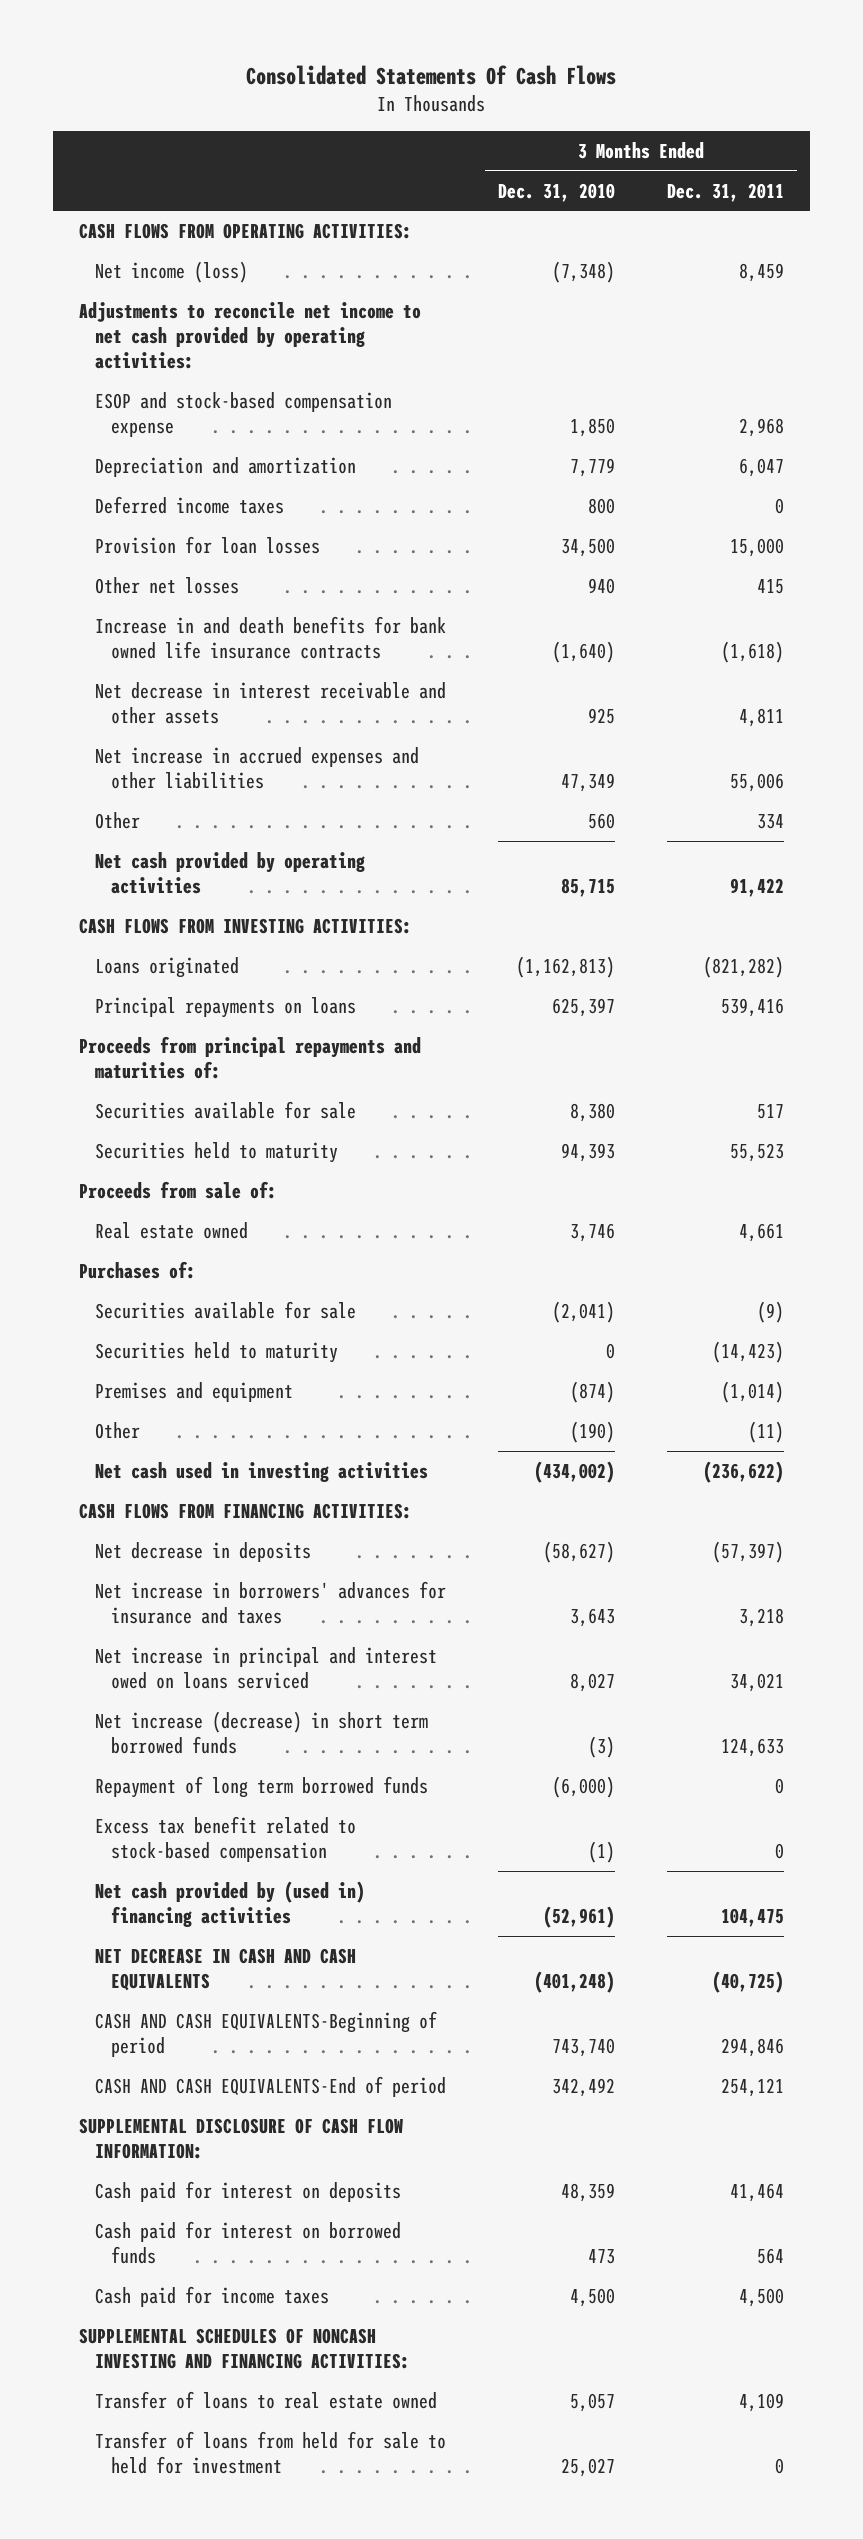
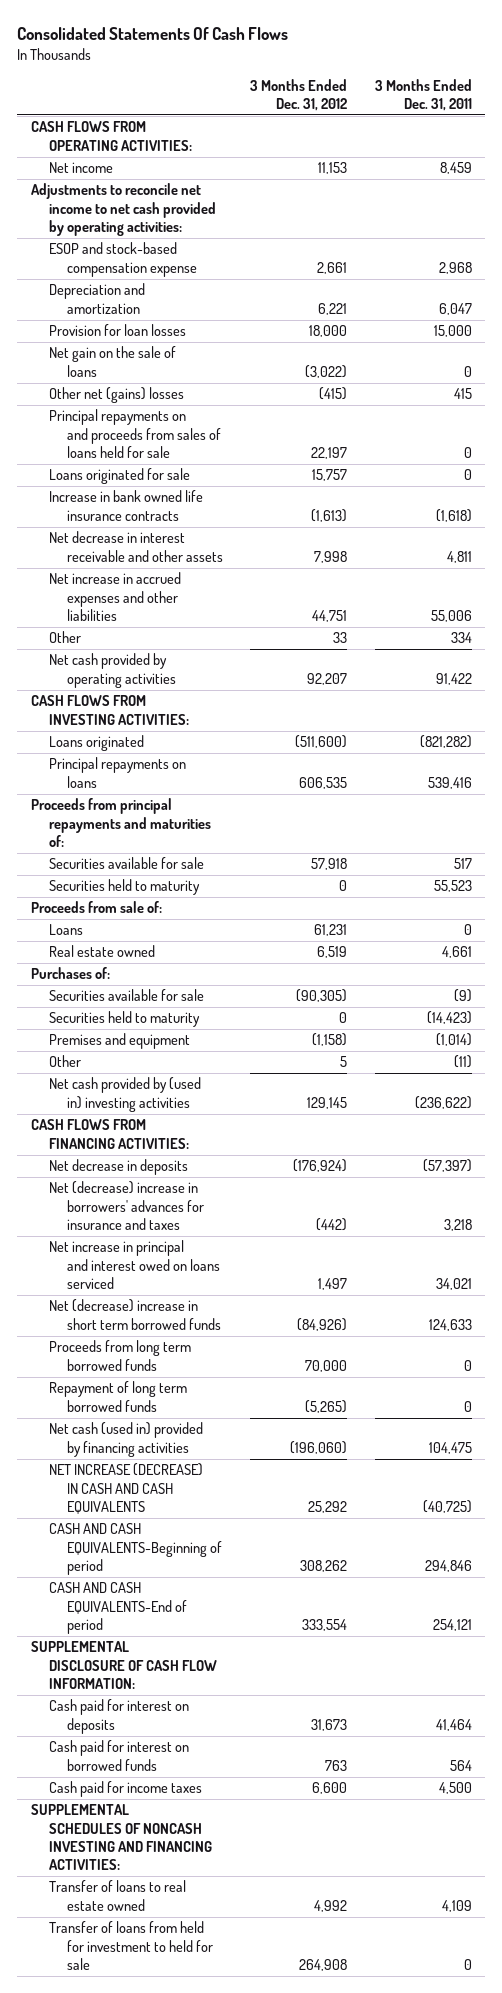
- | 3 Months Ended Dec. 31, 2010 | 3 Months Ended Dec. 31, 2011
+ | 3 Months Ended Dec. 31, 2012 | 3 Months Ended Dec. 31, 2011
- Net income (loss) | (7,348) | 8,459
+ Net income | 11,153 | 8,459
- Deferred income taxes | 800 | 0
- Other net losses | 940 | 415
- Increase in and death benefits for bank owned life insurance contracts | (1,640) | (1,618)
+ Net gain on the sale of loans | (3,022) | 0
+ Other net (gains) losses | (415) | 415
+ Principal repayments on and proceeds from sales of loans held for sale | 22,197 | 0
+ Loans originated for sale | 15,757 | 0
+ Increase in bank owned life insurance contracts | (1,613) | (1,618)
+ Loans | 61,231 | 0
- Net cash used in investing activities | (434,002) | (236,622)
+ Net cash provided by (used in) investing activities | 129,145 | (236,622)
- Net increase in borrowers' advances for insurance and taxes | 3,643 | 3,218
+ Net (decrease) increase in borrowers' advances for insurance and taxes | (442) | 3,218
- Net increase (decrease) in short term borrowed funds | (3) | 124,633
+ Net (decrease) increase in short term borrowed funds | (84,926) | 124,633
+ Proceeds from long term borrowed funds | 70,000 | 0
- Excess tax benefit related to stock-based compensation | (1) | 0
- Net cash provided by (used in) financing activities | (52,961) | 104,475
- NET DECREASE IN CASH AND CASH EQUIVALENTS | (401,248) | (40,725)
+ Net cash (used in) provided by financing activities | (196,060) | 104,475
+ NET INCREASE (DECREASE) IN CASH AND CASH EQUIVALENTS | 25,292 | (40,725)
- Transfer of loans from held for sale to held for investment | 25,027 | 0
+ Transfer of loans from held for investment to held for sale | 264,908 | 0

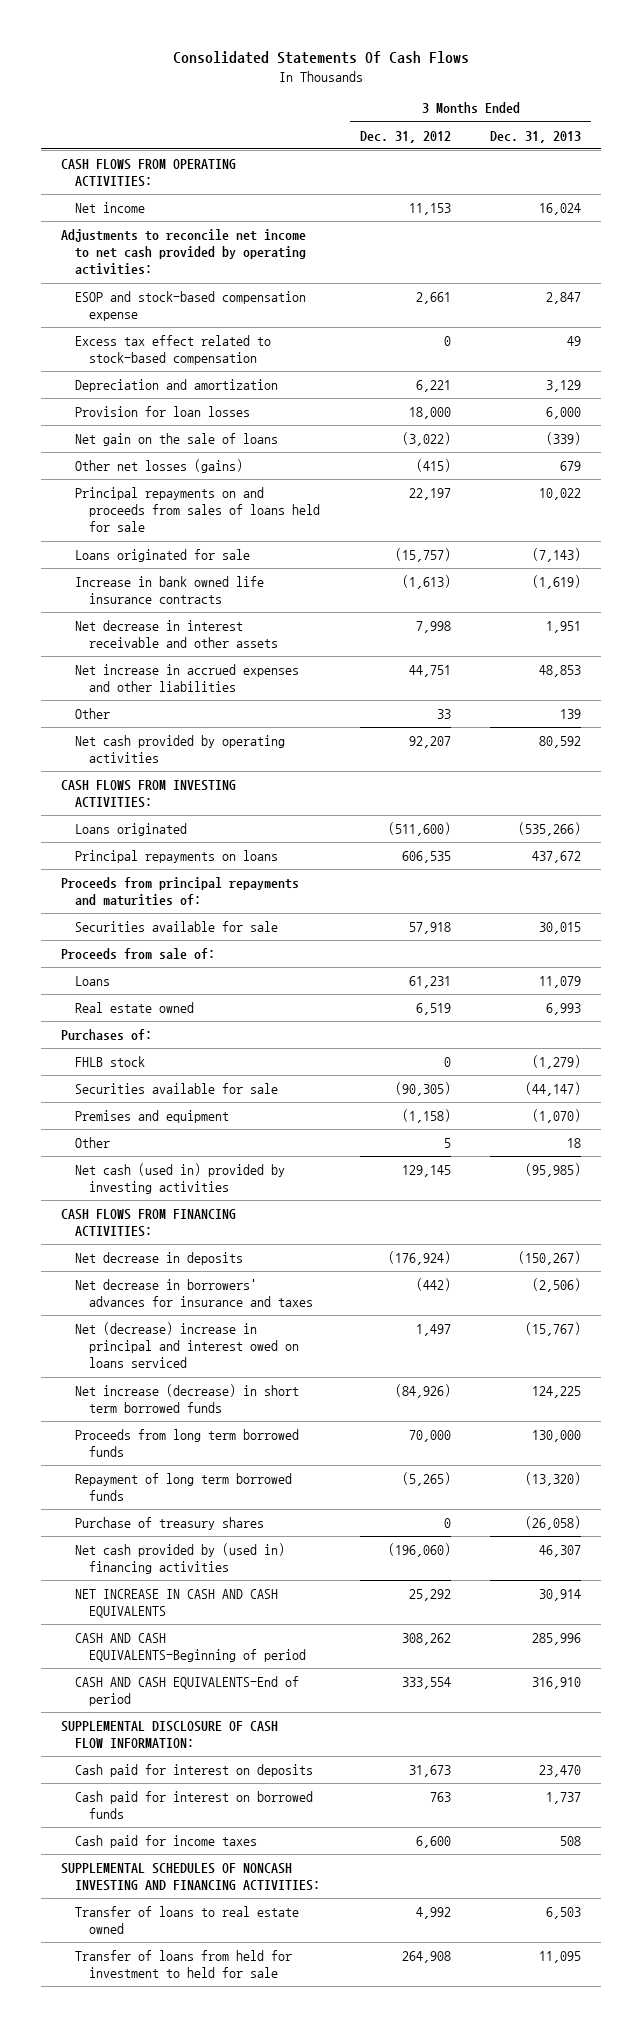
- | 3 Months Ended Dec. 31, 2012 | 3 Months Ended Dec. 31, 2011
+ | 3 Months Ended Dec. 31, 2012 | 3 Months Ended Dec. 31, 2013
+ Excess tax effect related to stock-based compensation | 0 | 49
- Other net (gains) losses | (415) | 415
+ Other net losses (gains) | (415) | 679
- Loans originated for sale | 15,757 | 0
+ Loans originated for sale | (15,757) | (7,143)
- Securities held to maturity | 0 | 55,523
+ FHLB stock | 0 | (1,279)
- Securities held to maturity | 0 | (14,423)
- Net cash provided by (used in) investing activities | 129,145 | (236,622)
+ Net cash (used in) provided by investing activities | 129,145 | (95,985)
- Net (decrease) increase in borrowers' advances for insurance and taxes | (442) | 3,218
- Net increase in principal and interest owed on loans serviced | 1,497 | 34,021
- Net (decrease) increase in short term borrowed funds | (84,926) | 124,633
+ Net decrease in borrowers' advances for insurance and taxes | (442) | (2,506)
+ Net (decrease) increase in principal and interest owed on loans serviced | 1,497 | (15,767)
+ Net increase (decrease) in short term borrowed funds | (84,926) | 124,225
- Net cash (used in) provided by financing activities | (196,060) | 104,475
- NET INCREASE (DECREASE) IN CASH AND CASH EQUIVALENTS | 25,292 | (40,725)
+ Purchase of treasury shares | 0 | (26,058)
+ Net cash provided by (used in) financing activities | (196,060) | 46,307
+ NET INCREASE IN CASH AND CASH EQUIVALENTS | 25,292 | 30,914

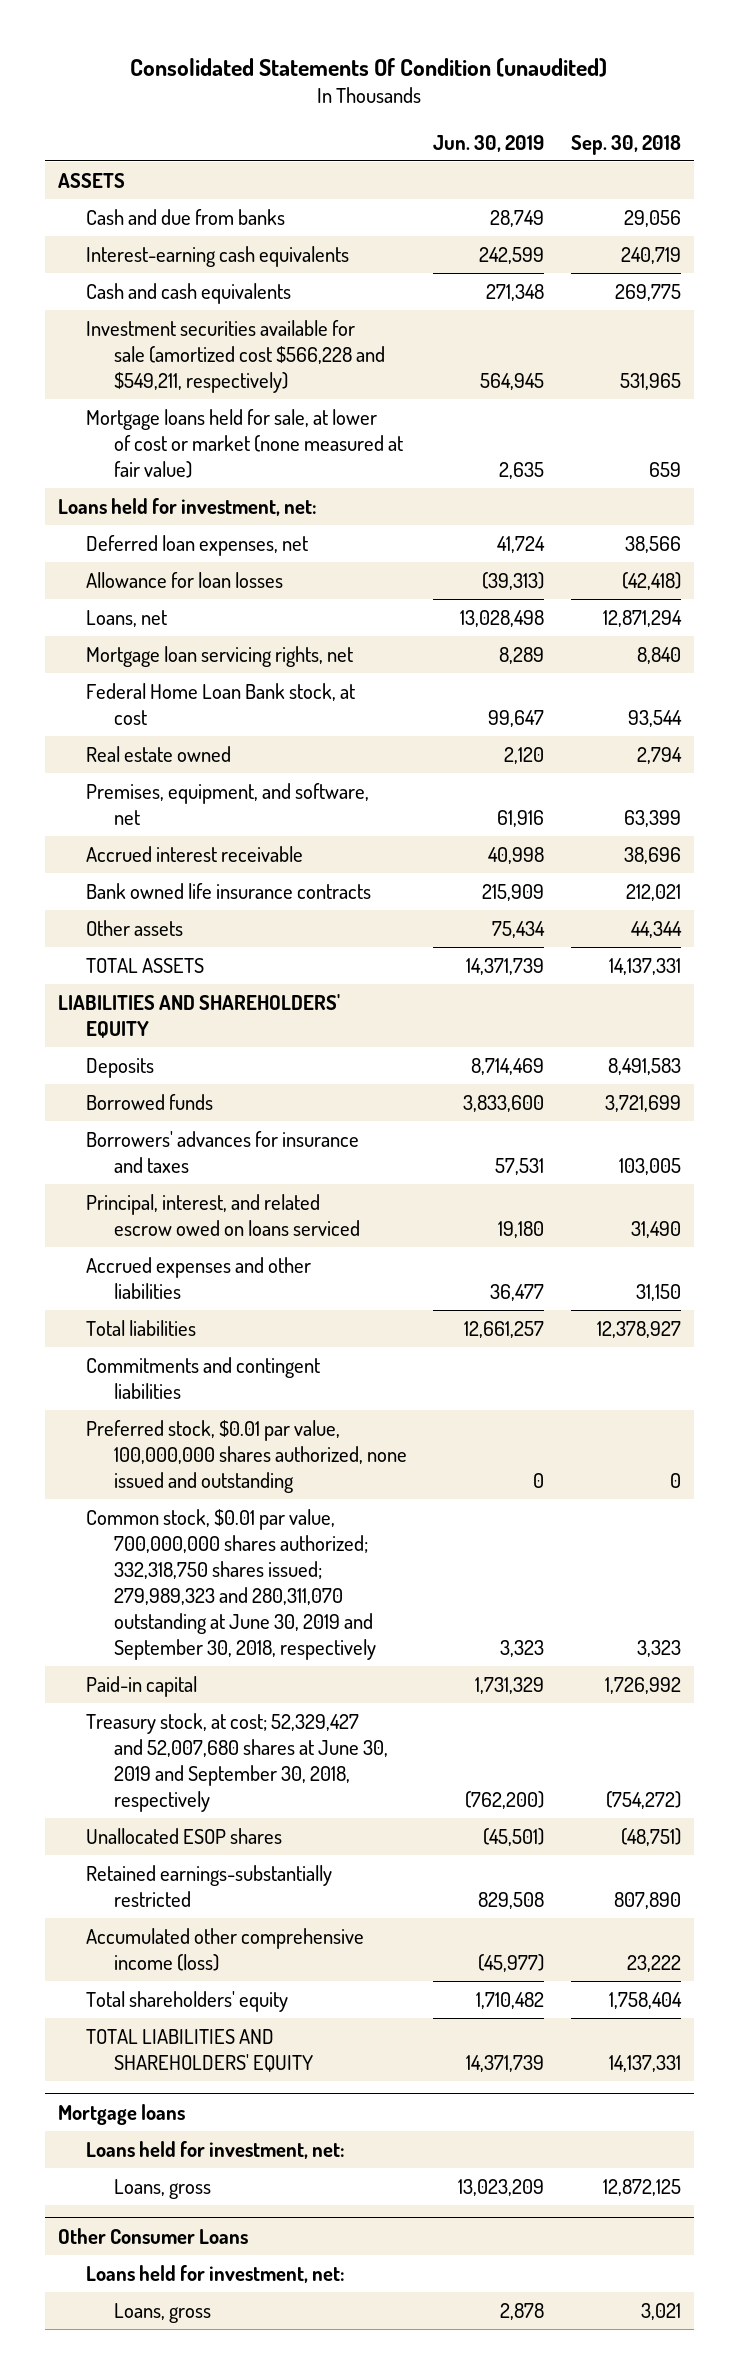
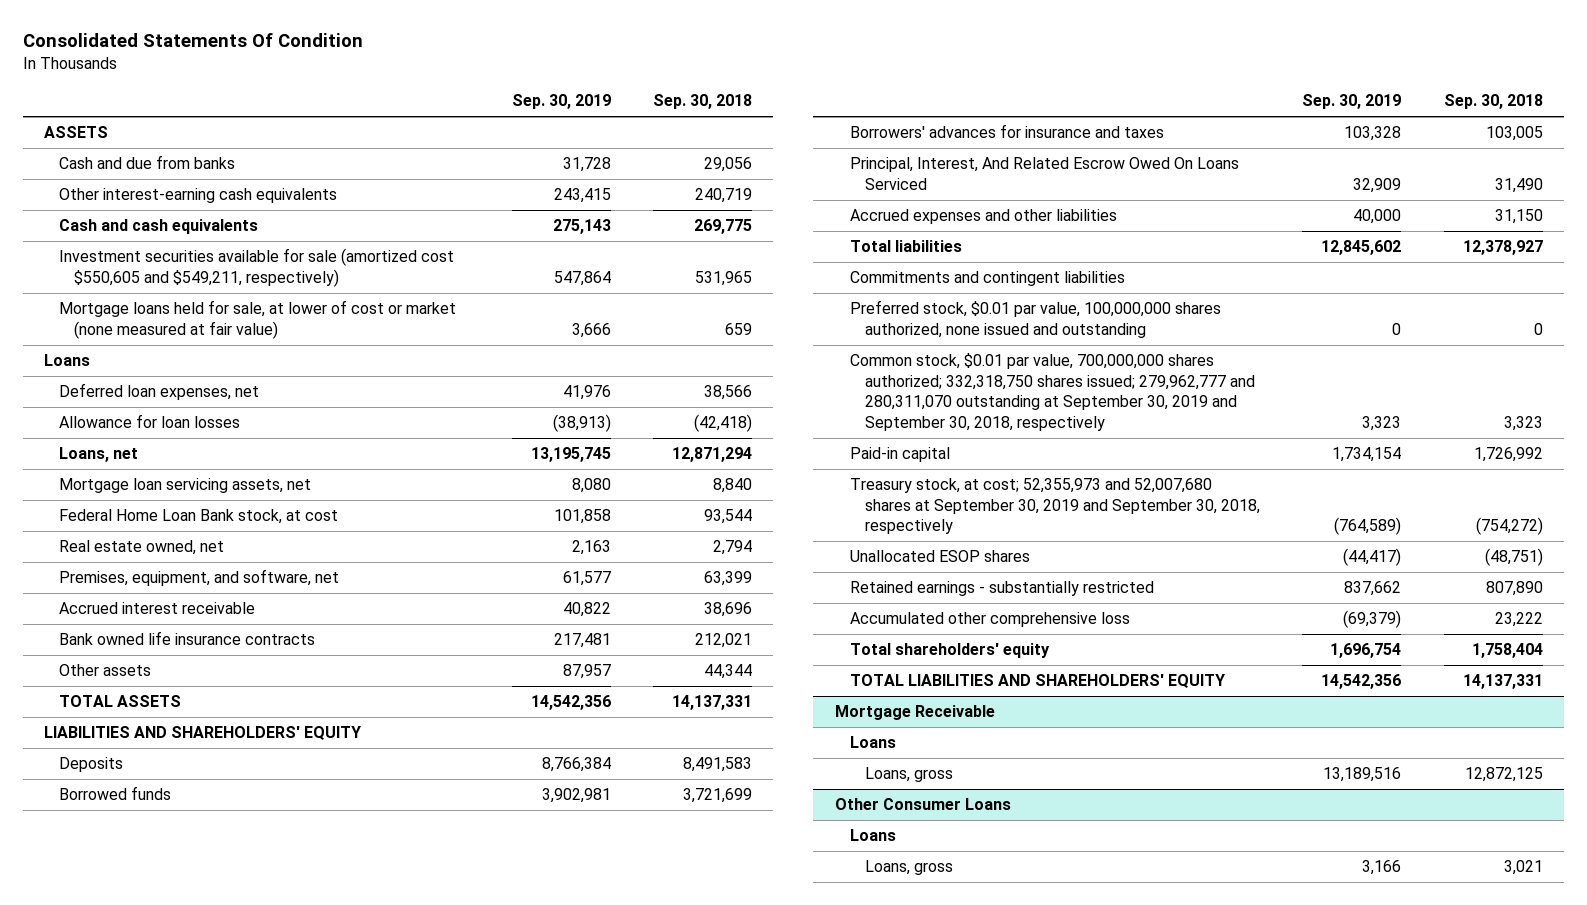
- Consolidated Statements Of Condition (unaudited)
+ Consolidated Statements Of Condition
- | Jun. 30, 2019 | Sep. 30, 2018
+ | Sep. 30, 2019 | Sep. 30, 2018
- Interest-earning cash equivalents | 242,599 | 240,719
+ Other interest-earning cash equivalents | 243,415 | 240,719
- Investment securities available for sale (amortized cost $566,228 and $549,211, respectively) | 564,945 | 531,965
+ Investment securities available for sale (amortized cost $550,605 and $549,211, respectively) | 547,864 | 531,965
- Loans held for investment, net:
+ Loans
- Mortgage loan servicing rights, net | 8,289 | 8,840
+ Mortgage loan servicing assets, net | 8,080 | 8,840
- Real estate owned | 2,120 | 2,794
+ Real estate owned, net | 2,163 | 2,794
- Principal, interest, and related escrow owed on loans serviced | 19,180 | 31,490
+ Principal, Interest, And Related Escrow Owed On Loans Serviced | 32,909 | 31,490
- Common stock, $0.01 par value, 700,000,000 shares authorized; 332,318,750 shares issued; 279,989,323 and 280,311,070 outstanding at June 30, 2019 and September 30, 2018, respectively | 3,323 | 3,323
+ Common stock, $0.01 par value, 700,000,000 shares authorized; 332,318,750 shares issued; 279,962,777 and 280,311,070 outstanding at September 30, 2019 and September 30, 2018, respectively | 3,323 | 3,323
- Treasury stock, at cost; 52,329,427 and 52,007,680 shares at June 30, 2019 and September 30, 2018, respectively | (762,200) | (754,272)
+ Treasury stock, at cost; 52,355,973 and 52,007,680 shares at September 30, 2019 and September 30, 2018, respectively | (764,589) | (754,272)
- Retained earnings-substantially restricted | 829,508 | 807,890
- Accumulated other comprehensive income (loss) | (45,977) | 23,222
+ Retained earnings - substantially restricted | 837,662 | 807,890
+ Accumulated other comprehensive loss | (69,379) | 23,222
- Mortgage loans
- Loans held for investment, net:
+ Mortgage Receivable
+ Loans
@ Other Consumer Loans
- Loans held for investment, net:
+ Loans

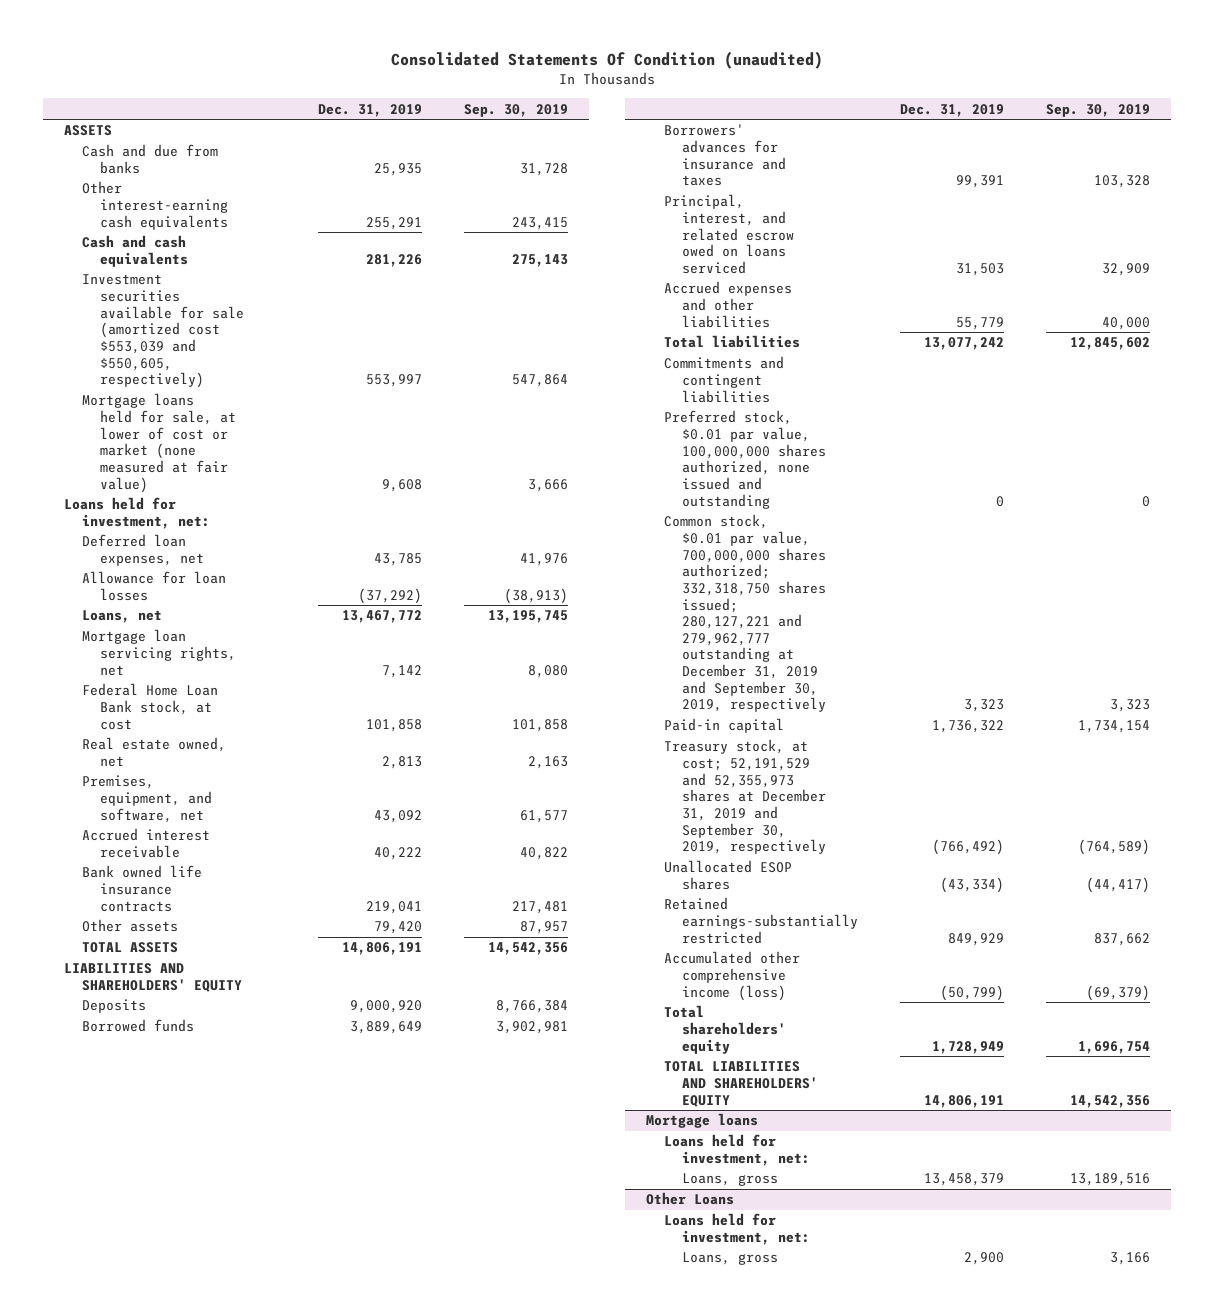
- Consolidated Statements Of Condition
+ Consolidated Statements Of Condition (unaudited)
- | Sep. 30, 2019 | Sep. 30, 2018
+ | Dec. 31, 2019 | Sep. 30, 2019
- Investment securities available for sale (amortized cost $550,605 and $549,211, respectively) | 547,864 | 531,965
+ Investment securities available for sale (amortized cost $553,039 and $550,605, respectively) | 553,997 | 547,864
- Loans
+ Loans held for investment, net:
- Mortgage loan servicing assets, net | 8,080 | 8,840
+ Mortgage loan servicing rights, net | 7,142 | 8,080
- Principal, Interest, And Related Escrow Owed On Loans Serviced | 32,909 | 31,490
+ Principal, interest, and related escrow owed on loans serviced | 31,503 | 32,909
- Common stock, $0.01 par value, 700,000,000 shares authorized; 332,318,750 shares issued; 279,962,777 and 280,311,070 outstanding at September 30, 2019 and September 30, 2018, respectively | 3,323 | 3,323
+ Common stock, $0.01 par value, 700,000,000 shares authorized; 332,318,750 shares issued; 280,127,221 and 279,962,777 outstanding at December 31, 2019 and September 30, 2019, respectively | 3,323 | 3,323
- Treasury stock, at cost; 52,355,973 and 52,007,680 shares at September 30, 2019 and September 30, 2018, respectively | (764,589) | (754,272)
+ Treasury stock, at cost; 52,191,529 and 52,355,973 shares at December 31, 2019 and September 30, 2019, respectively | (766,492) | (764,589)
- Retained earnings - substantially restricted | 837,662 | 807,890
- Accumulated other comprehensive loss | (69,379) | 23,222
+ Retained earnings-substantially restricted | 849,929 | 837,662
+ Accumulated other comprehensive income (loss) | (50,799) | (69,379)
- Mortgage Receivable
- Loans
+ Mortgage loans
+ Loans held for investment, net:
- Other Consumer Loans
- Loans
+ Other Loans
+ Loans held for investment, net:

